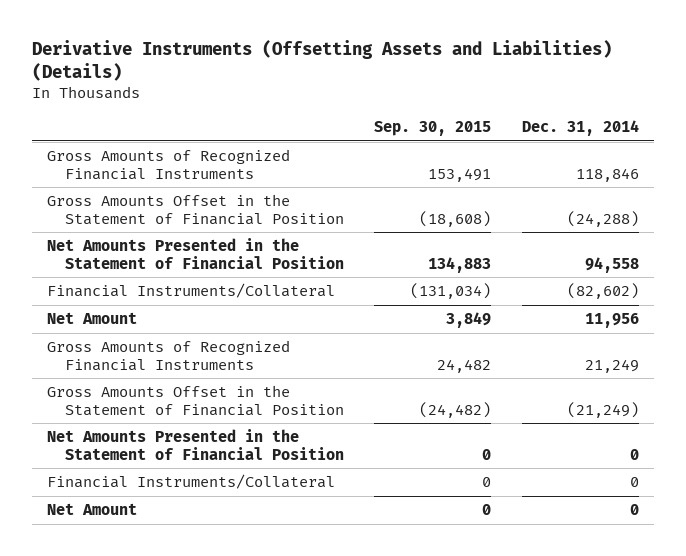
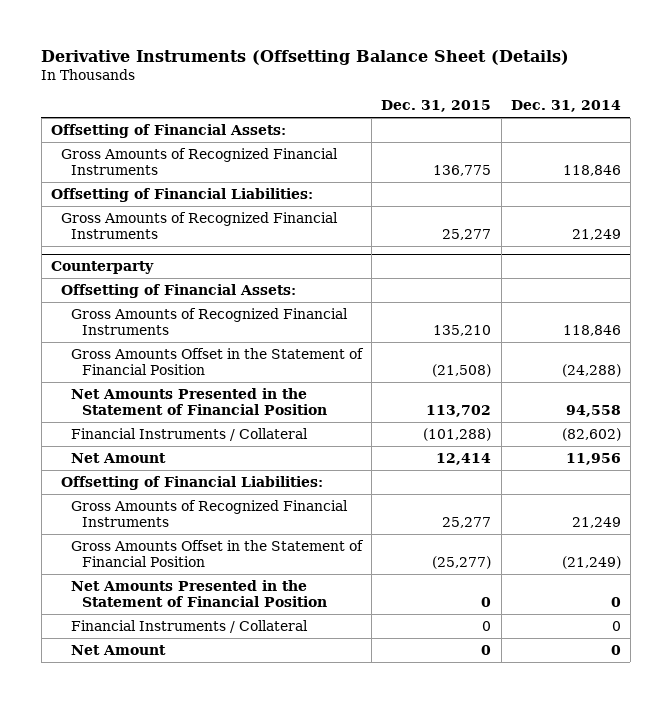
- Derivative Instruments (Offsetting Assets and Liabilities) (Details)
+ Derivative Instruments (Offsetting Balance Sheet (Details)
- | Sep. 30, 2015 | Dec. 31, 2014
+ | Dec. 31, 2015 | Dec. 31, 2014
+ Offsetting of Financial Assets:
+ Offsetting of Financial Liabilities:
+ Gross Amounts of Recognized Financial Instruments | 25,277 | 21,249
+ Counterparty
+ Offsetting of Financial Assets:
+ Gross Amounts of Recognized Financial Instruments | 135,210 | 118,846
- Financial Instruments/Collateral | (131,034) | (82,602)
+ Financial Instruments / Collateral | (101,288) | (82,602)
+ Offsetting of Financial Liabilities:
- Financial Instruments/Collateral | 0 | 0
+ Financial Instruments / Collateral | 0 | 0

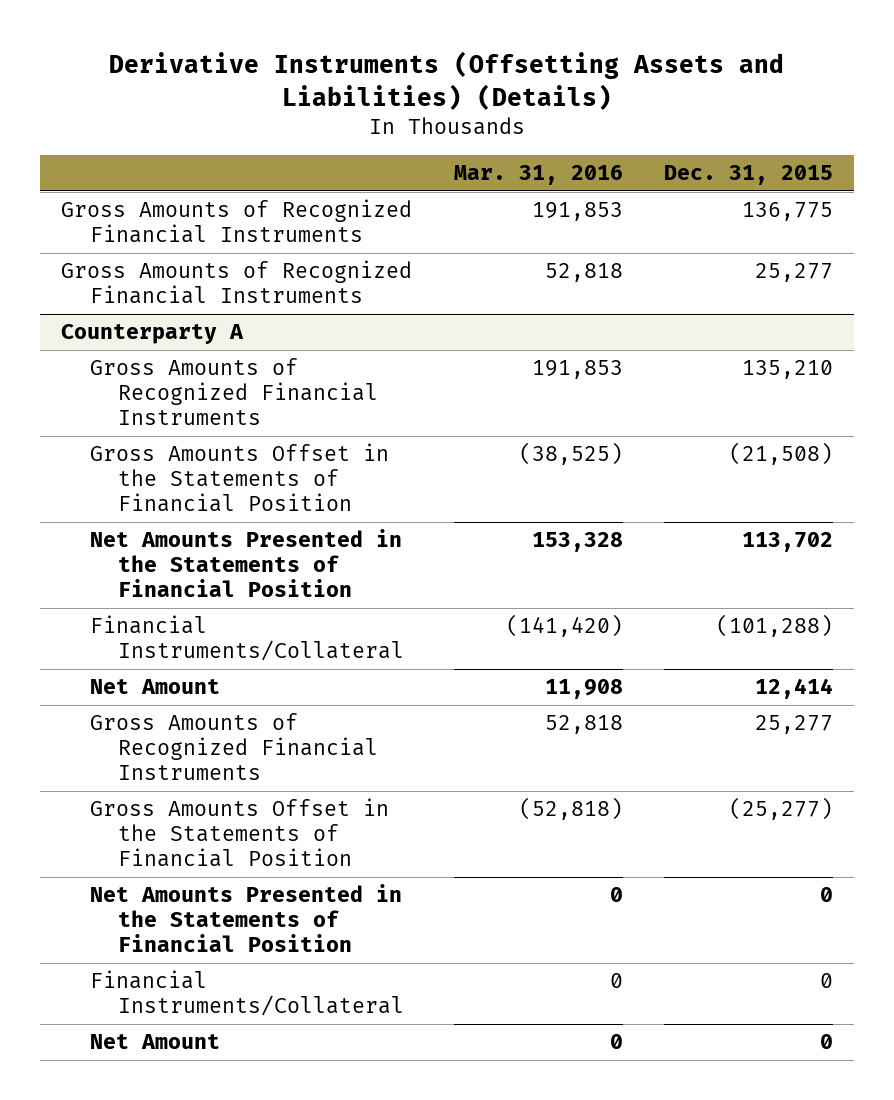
- Derivative Instruments (Offsetting Balance Sheet (Details)
+ Derivative Instruments (Offsetting Assets and Liabilities) (Details)
- | Dec. 31, 2015 | Dec. 31, 2014
+ | Mar. 31, 2016 | Dec. 31, 2015
- Offsetting of Financial Assets:
- Offsetting of Financial Liabilities:
- Counterparty
- Offsetting of Financial Assets:
+ Counterparty A
- Gross Amounts Offset in the Statement of Financial Position | (21,508) | (24,288)
- Net Amounts Presented in the Statement of Financial Position | 113,702 | 94,558
- Financial Instruments / Collateral | (101,288) | (82,602)
+ Gross Amounts Offset in the Statements of Financial Position | (38,525) | (21,508)
+ Net Amounts Presented in the Statements of Financial Position | 153,328 | 113,702
+ Financial Instruments/Collateral | (141,420) | (101,288)
- Offsetting of Financial Liabilities:
- Gross Amounts Offset in the Statement of Financial Position | (25,277) | (21,249)
- Net Amounts Presented in the Statement of Financial Position | 0 | 0
- Financial Instruments / Collateral | 0 | 0
+ Gross Amounts Offset in the Statements of Financial Position | (52,818) | (25,277)
+ Net Amounts Presented in the Statements of Financial Position | 0 | 0
+ Financial Instruments/Collateral | 0 | 0

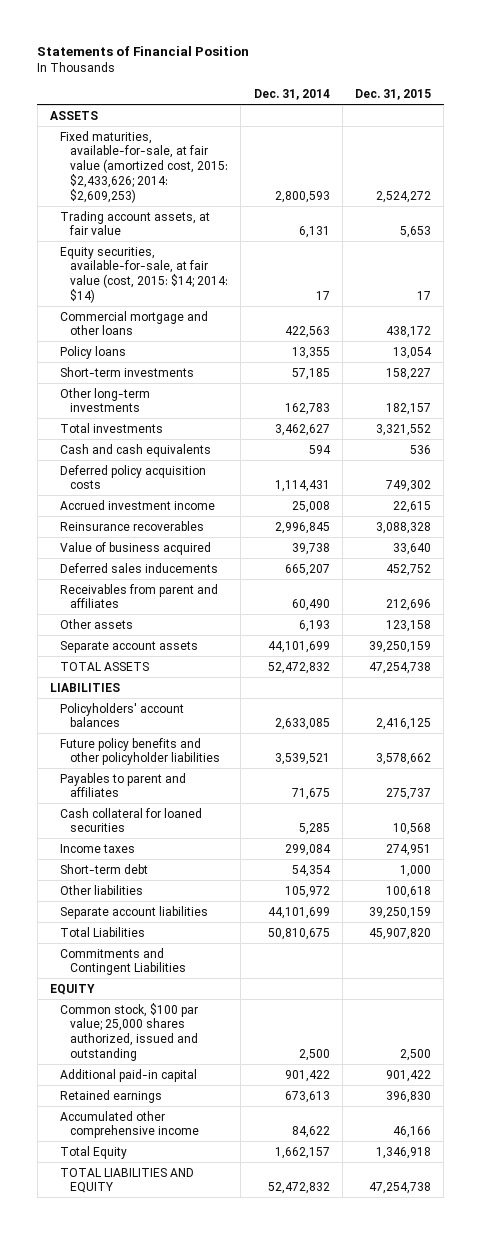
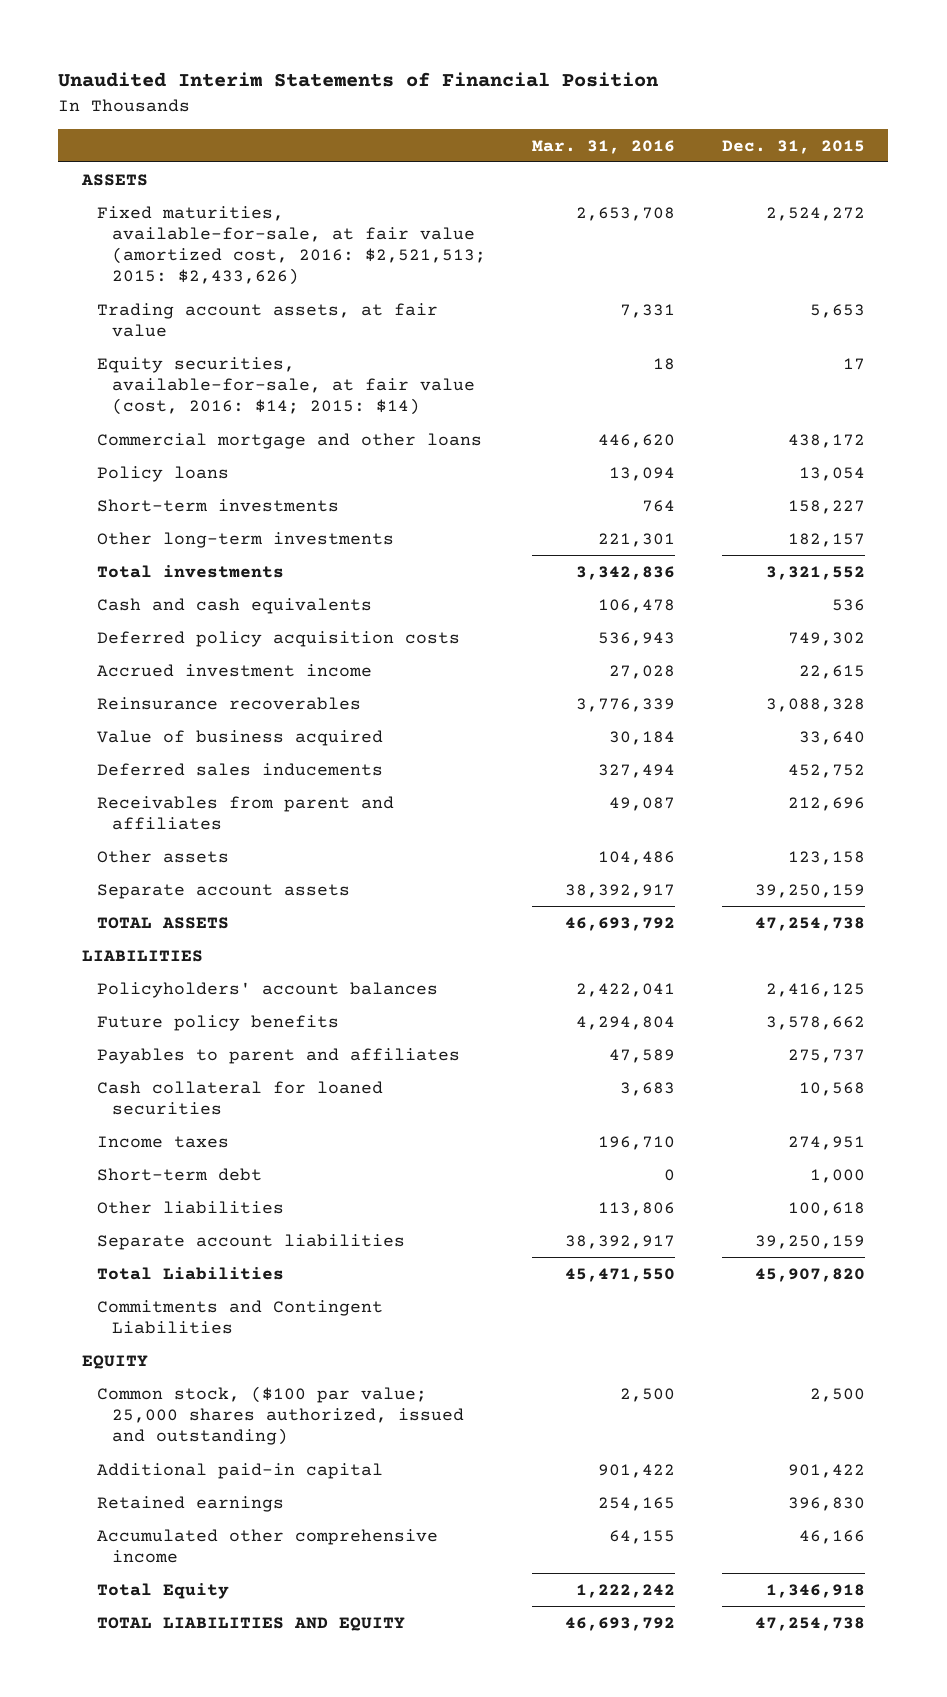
- Statements of Financial Position
+ Unaudited Interim Statements of Financial Position
- | Dec. 31, 2014 | Dec. 31, 2015
+ | Mar. 31, 2016 | Dec. 31, 2015
- Fixed maturities, available-for-sale, at fair value (amortized cost, 2015: $2,433,626; 2014: $2,609,253) | 2,800,593 | 2,524,272
+ Fixed maturities, available-for-sale, at fair value (amortized cost, 2016: $2,521,513; 2015: $2,433,626) | 2,653,708 | 2,524,272
- Equity securities, available-for-sale, at fair value (cost, 2015: $14; 2014: $14) | 17 | 17
+ Equity securities, available-for-sale, at fair value (cost, 2016: $14; 2015: $14) | 18 | 17
- Future policy benefits and other policyholder liabilities | 3,539,521 | 3,578,662
+ Future policy benefits | 4,294,804 | 3,578,662
- Common stock, $100 par value; 25,000 shares authorized, issued and outstanding | 2,500 | 2,500
+ Common stock, ($100 par value; 25,000 shares authorized, issued and outstanding) | 2,500 | 2,500

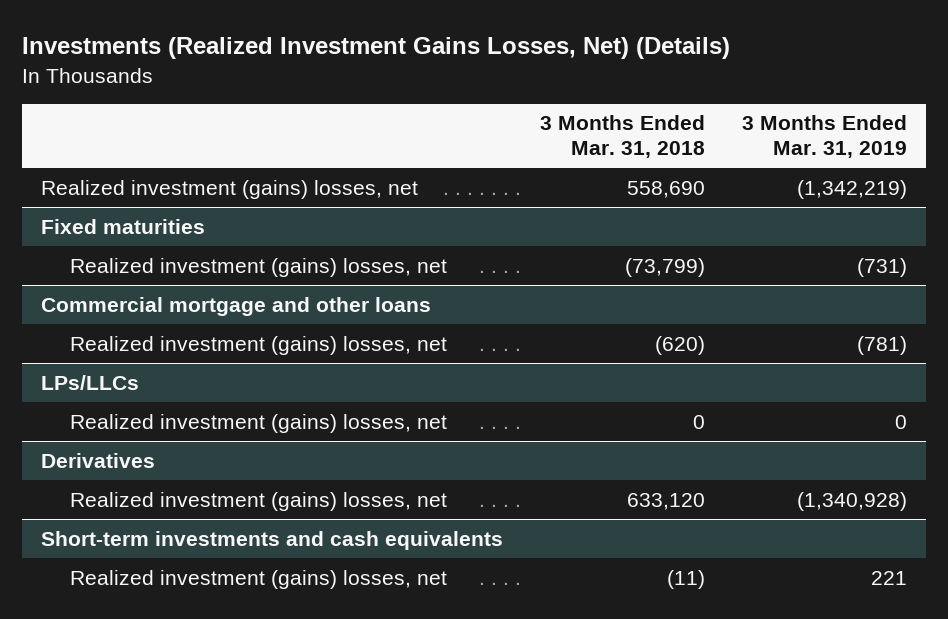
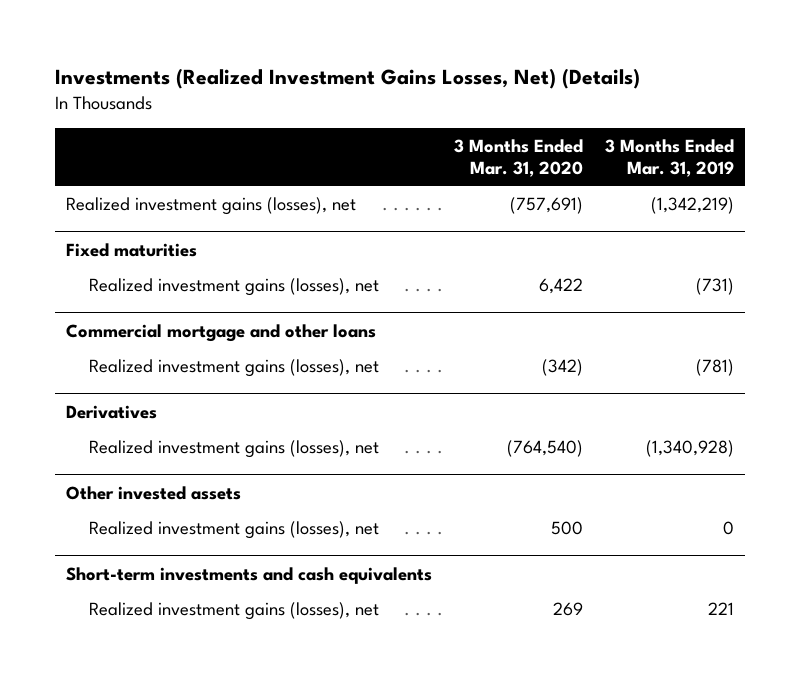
- | 3 Months Ended Mar. 31, 2018 | 3 Months Ended Mar. 31, 2019
+ | 3 Months Ended Mar. 31, 2020 | 3 Months Ended Mar. 31, 2019
- Realized investment (gains) losses, net | 558,690 | (1,342,219)
+ Realized investment gains (losses), net | (757,691) | (1,342,219)
@ Fixed maturities
- Realized investment (gains) losses, net | (73,799) | (731)
+ Realized investment gains (losses), net | 6,422 | (731)
@ Commercial mortgage and other loans
- Realized investment (gains) losses, net | (620) | (781)
- LPs/LLCs
- Realized investment (gains) losses, net | 0 | 0
@ Commercial mortgage and other loans
+ Realized investment gains (losses), net | (342) | (781)
@ Derivatives
- Realized investment (gains) losses, net | 633,120 | (1,340,928)
+ Realized investment gains (losses), net | (764,540) | (1,340,928)
+ Other invested assets
+ Realized investment gains (losses), net | 500 | 0
@ Short-term investments and cash equivalents
- Realized investment (gains) losses, net | (11) | 221
+ Realized investment gains (losses), net | 269 | 221

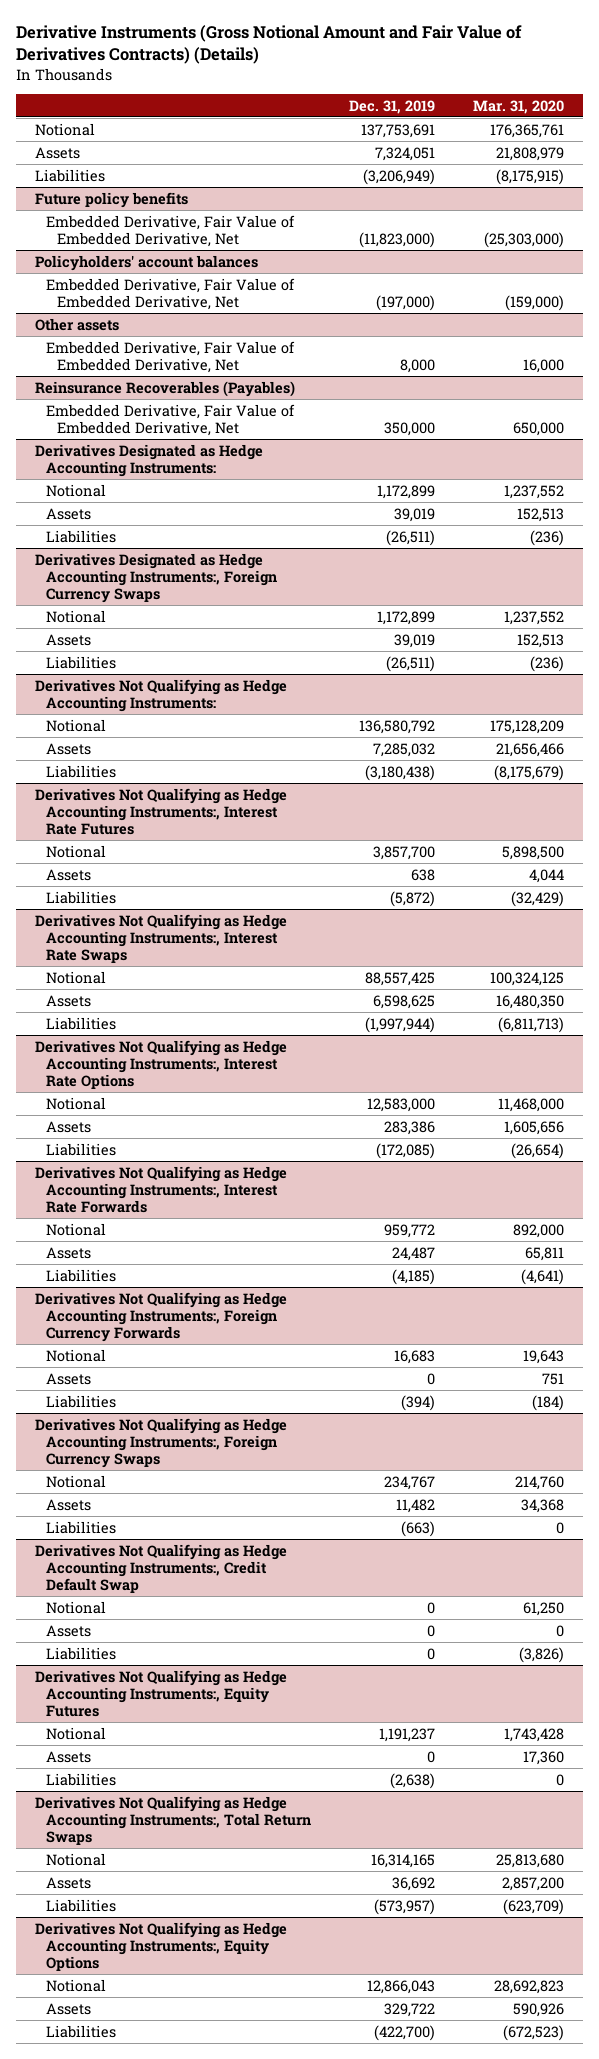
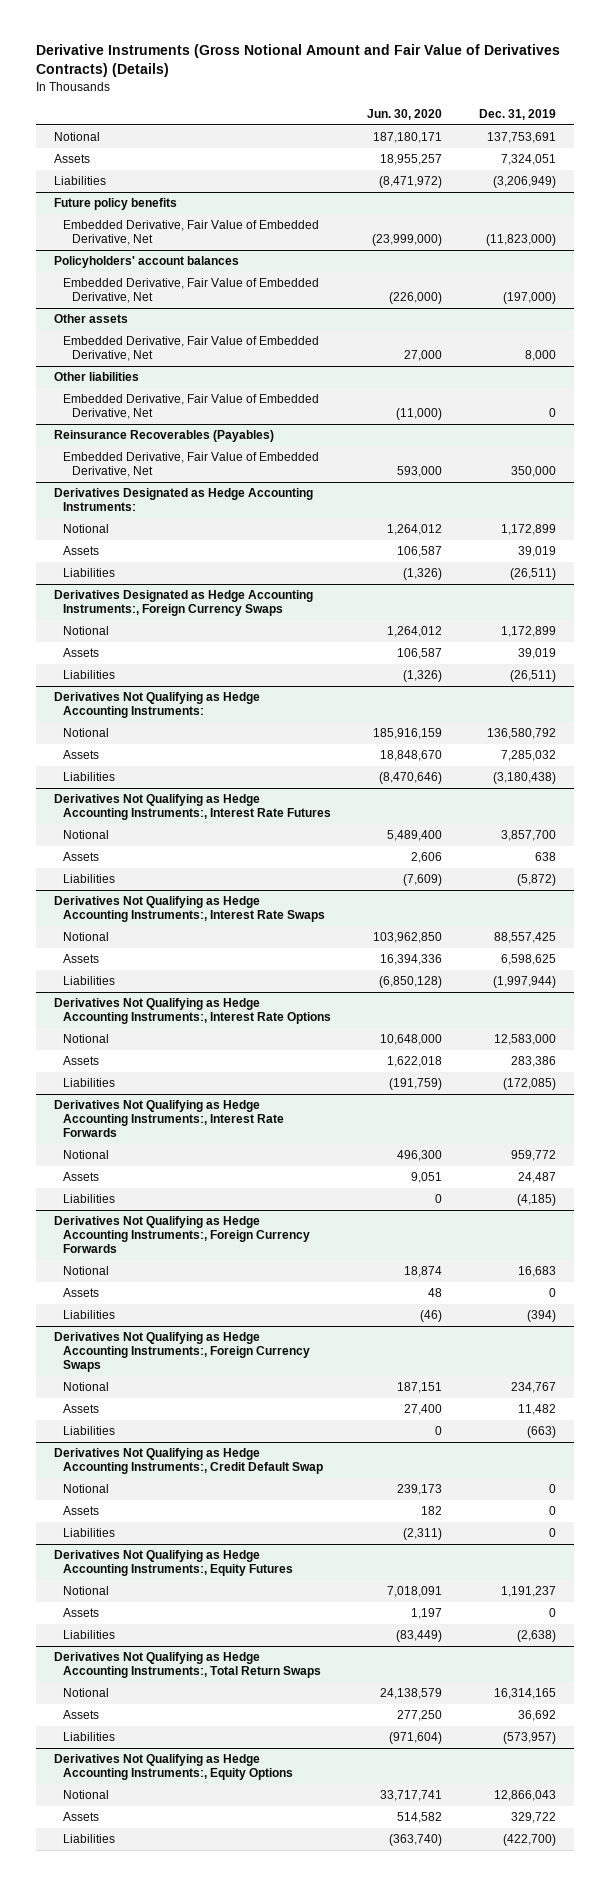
- | Dec. 31, 2019 | Mar. 31, 2020
+ | Jun. 30, 2020 | Dec. 31, 2019
+ Other liabilities
+ Embedded Derivative, Fair Value of Embedded Derivative, Net | (11,000) | 0

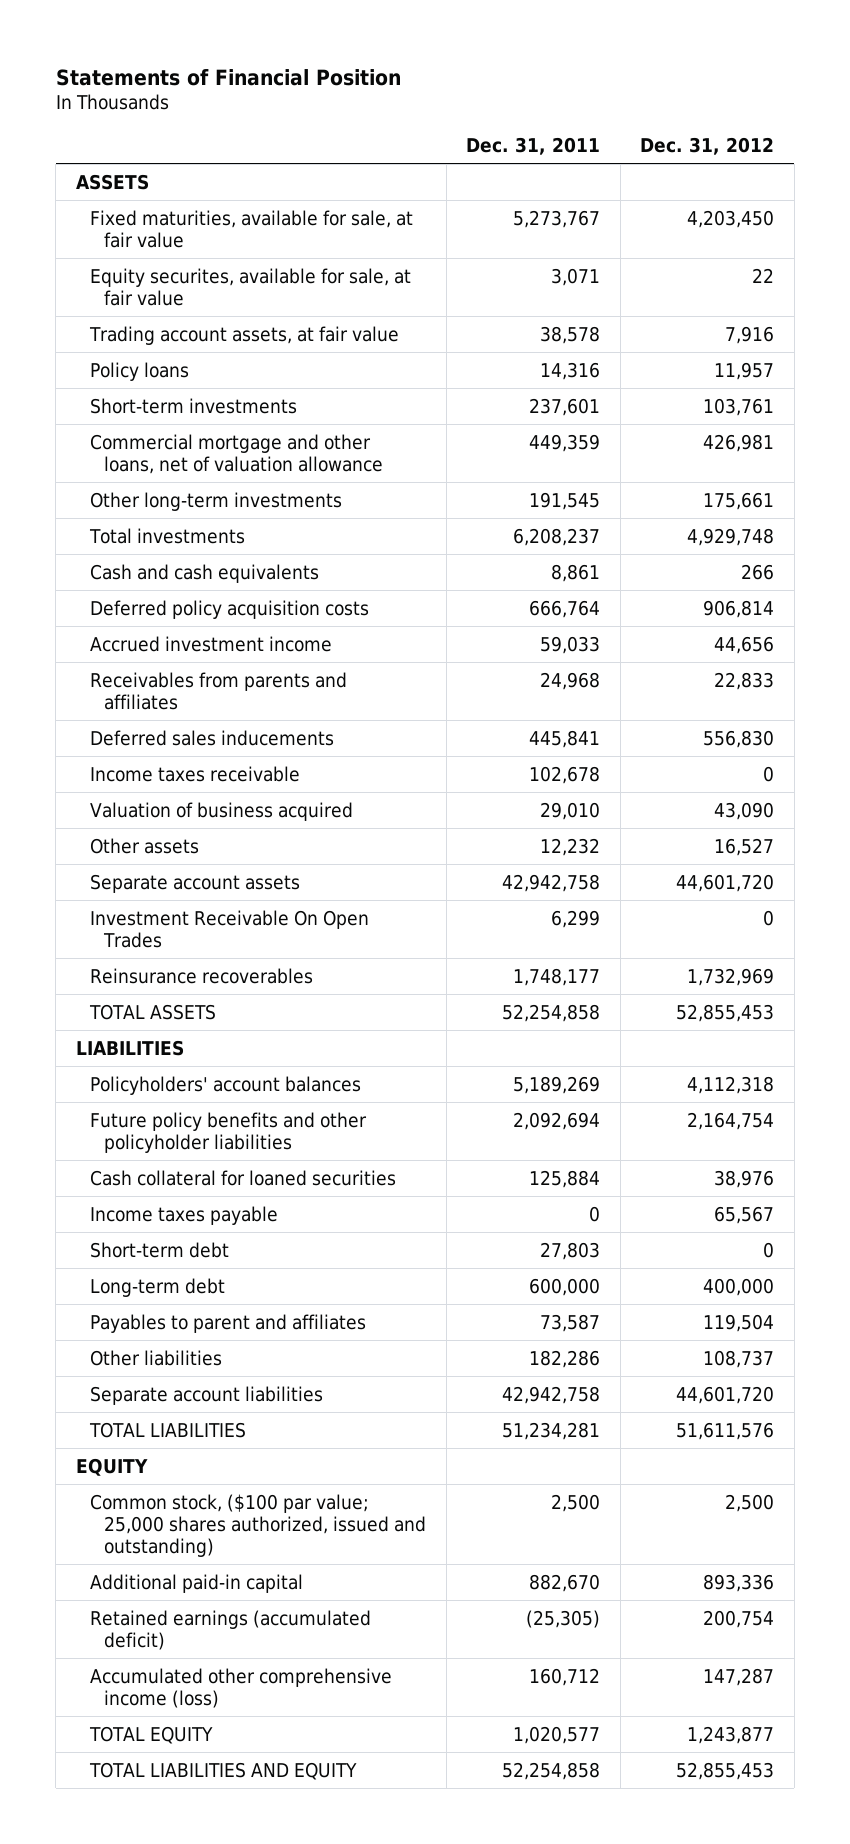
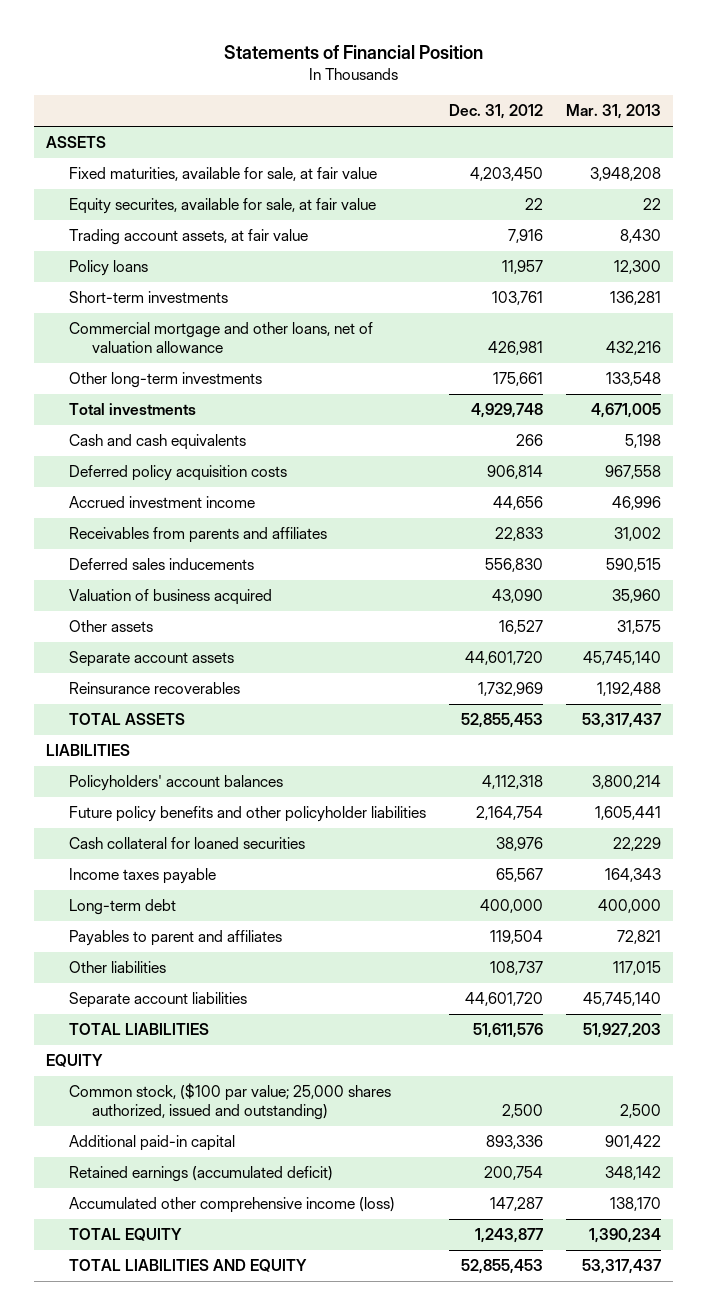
- | Dec. 31, 2011 | Dec. 31, 2012
+ | Dec. 31, 2012 | Mar. 31, 2013
- Income taxes receivable | 102,678 | 0
- Investment Receivable On Open Trades | 6,299 | 0
- Short-term debt | 27,803 | 0

